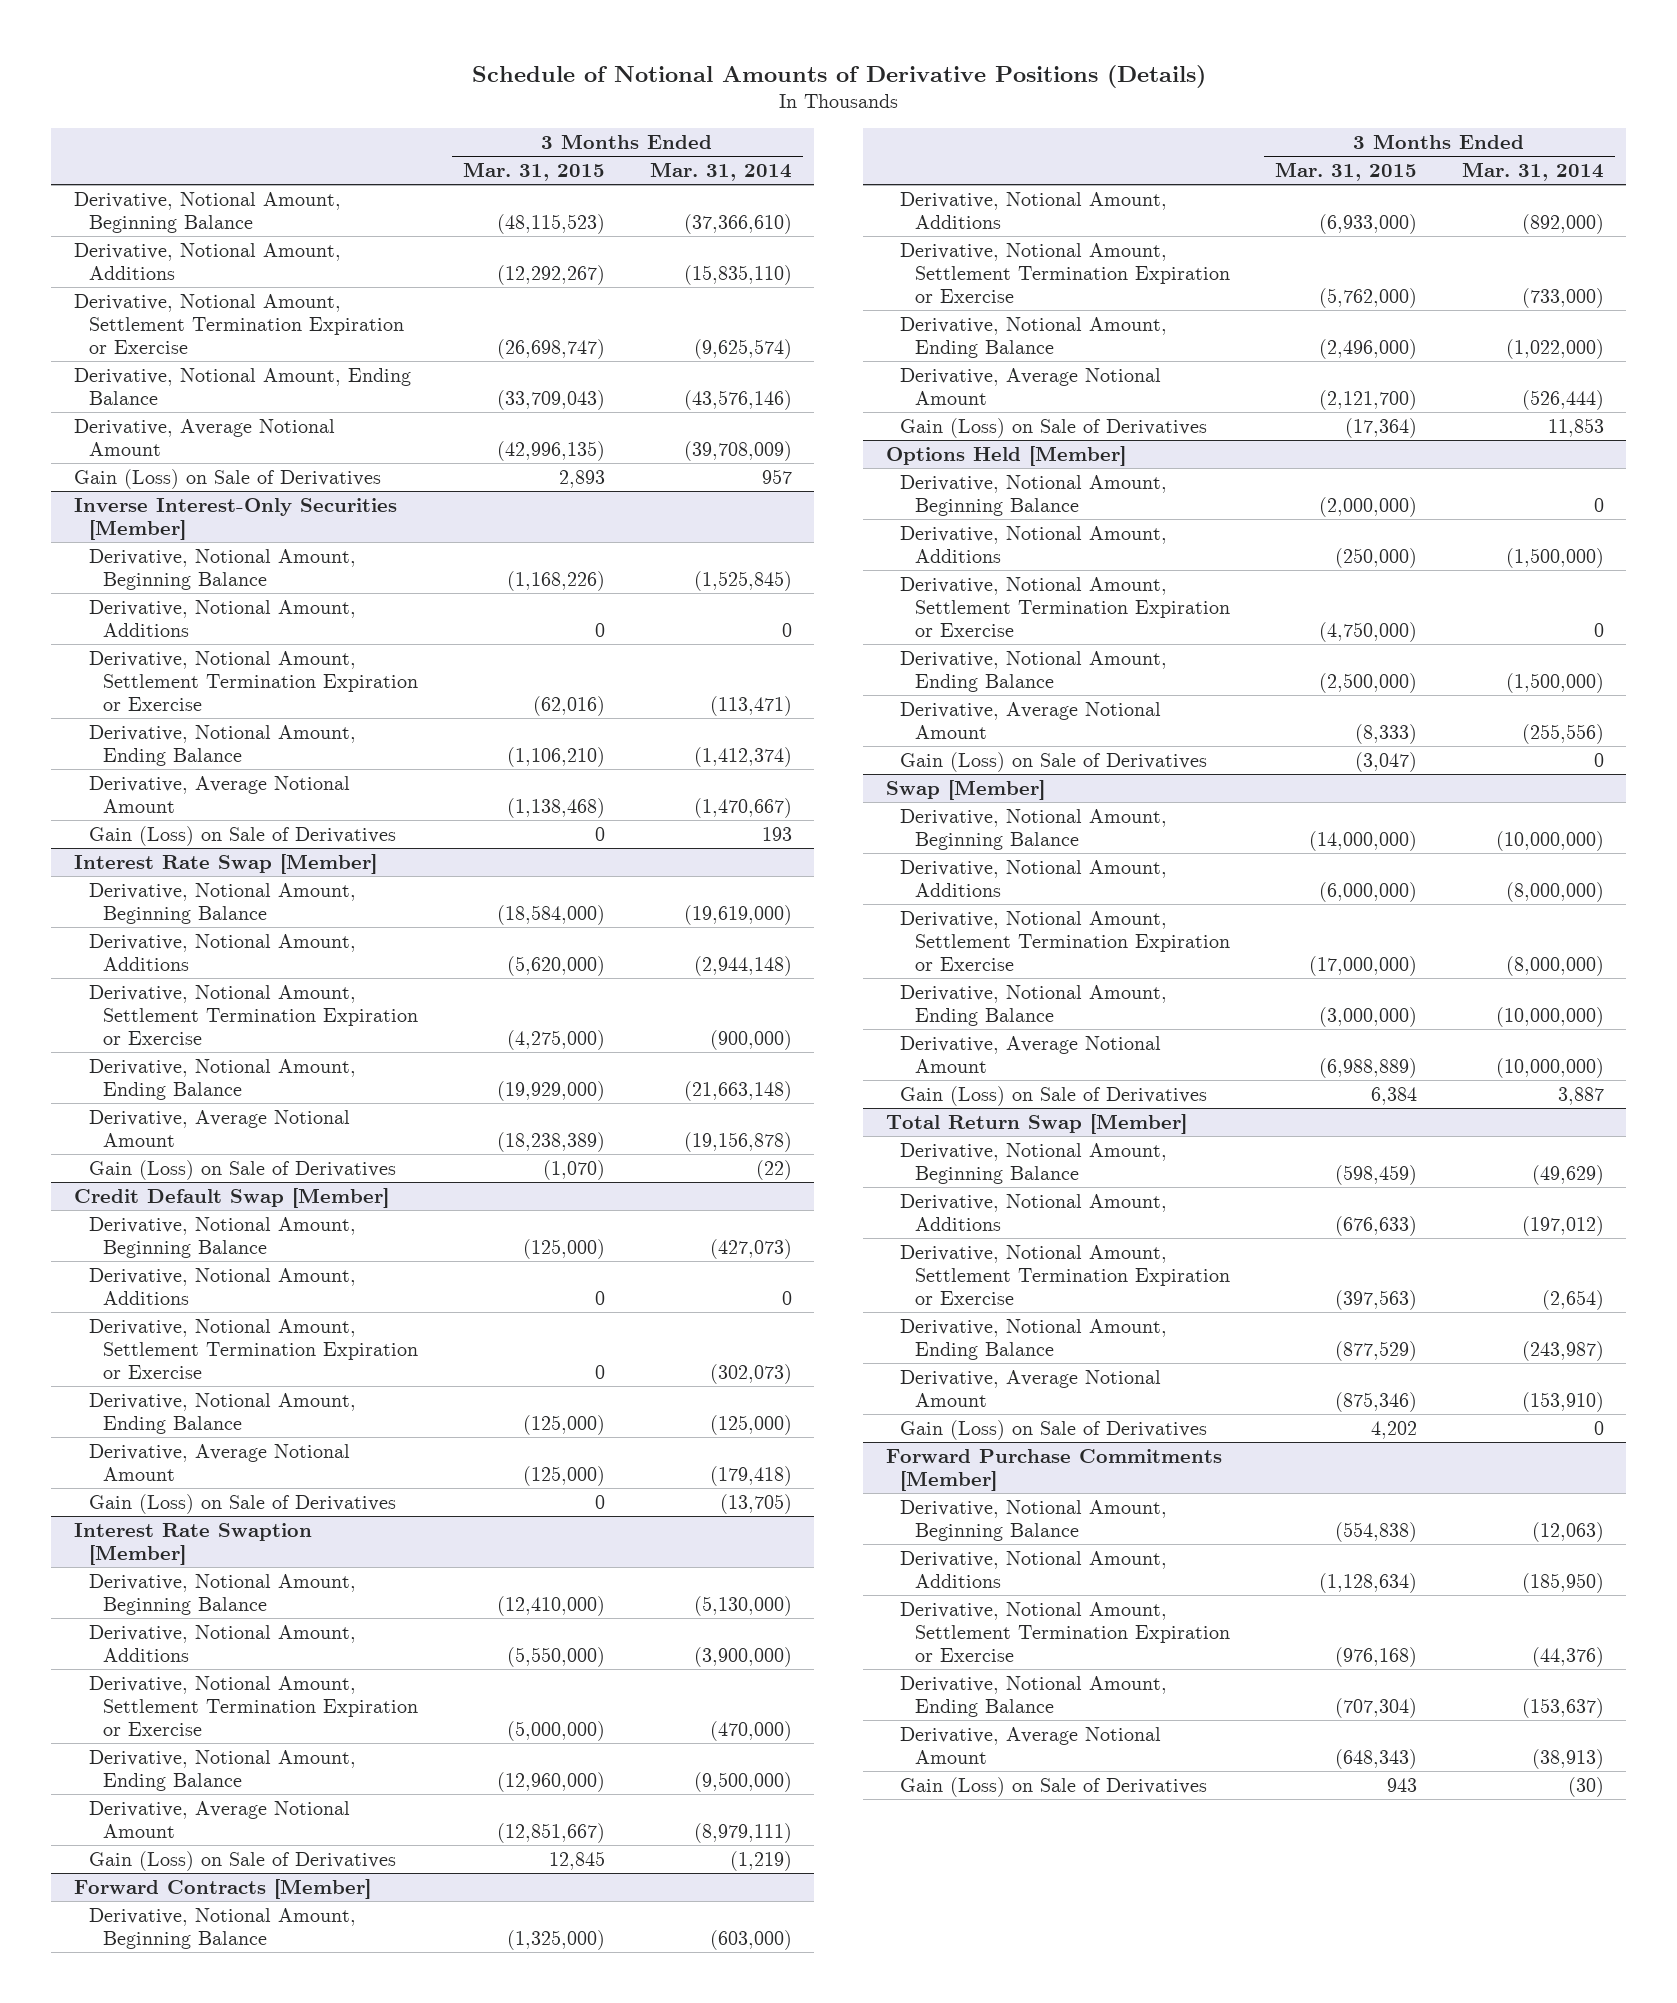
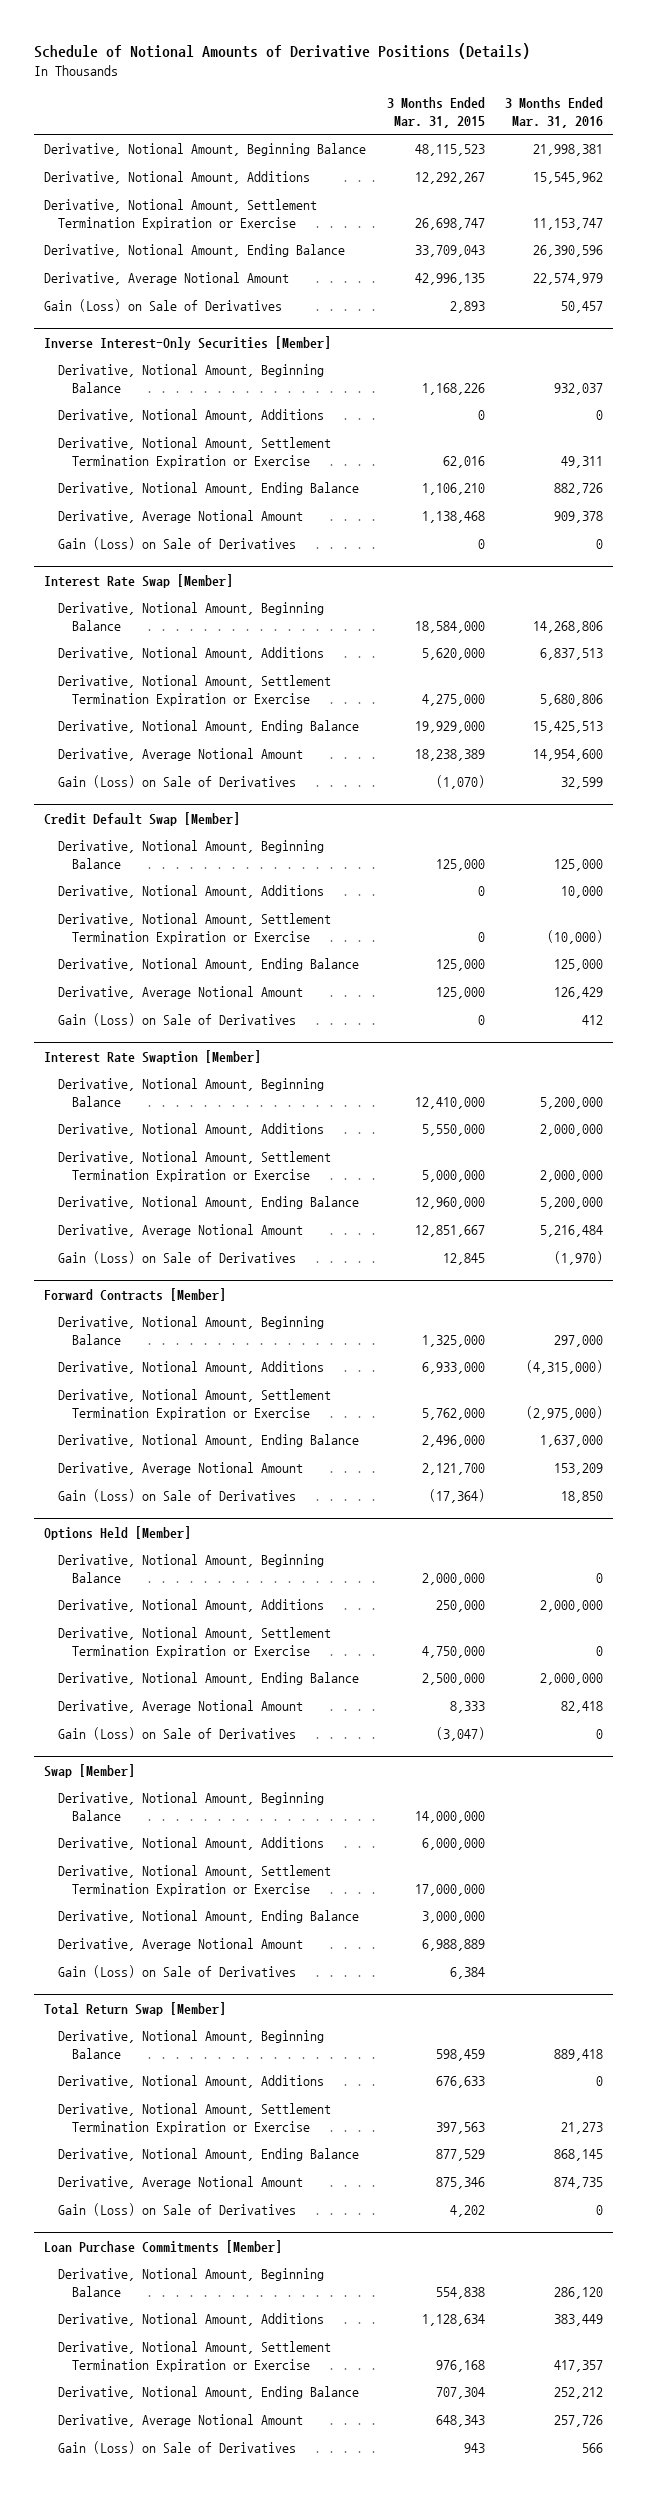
- | 3 Months Ended Mar. 31, 2015 | 3 Months Ended Mar. 31, 2014
+ | 3 Months Ended Mar. 31, 2015 | 3 Months Ended Mar. 31, 2016
- Derivative, Notional Amount, Beginning Balance | (48,115,523) | (37,366,610)
- Derivative, Notional Amount, Additions | (12,292,267) | (15,835,110)
- Derivative, Notional Amount, Settlement Termination Expiration or Exercise | (26,698,747) | (9,625,574)
- Derivative, Notional Amount, Ending Balance | (33,709,043) | (43,576,146)
- Derivative, Average Notional Amount | (42,996,135) | (39,708,009)
+ Derivative, Notional Amount, Beginning Balance | 48,115,523 | 21,998,381
+ Derivative, Notional Amount, Additions | 12,292,267 | 15,545,962
+ Derivative, Notional Amount, Settlement Termination Expiration or Exercise | 26,698,747 | 11,153,747
+ Derivative, Notional Amount, Ending Balance | 33,709,043 | 26,390,596
+ Derivative, Average Notional Amount | 42,996,135 | 22,574,979
@ Inverse Interest-Only Securities [Member]
- Derivative, Notional Amount, Beginning Balance | (1,168,226) | (1,525,845)
+ Derivative, Notional Amount, Beginning Balance | 1,168,226 | 932,037
- Derivative, Notional Amount, Settlement Termination Expiration or Exercise | (62,016) | (113,471)
- Derivative, Notional Amount, Ending Balance | (1,106,210) | (1,412,374)
- Derivative, Average Notional Amount | (1,138,468) | (1,470,667)
+ Derivative, Notional Amount, Settlement Termination Expiration or Exercise | 62,016 | 49,311
+ Derivative, Notional Amount, Ending Balance | 1,106,210 | 882,726
+ Derivative, Average Notional Amount | 1,138,468 | 909,378
@ Interest Rate Swap [Member]
- Derivative, Notional Amount, Beginning Balance | (18,584,000) | (19,619,000)
- Derivative, Notional Amount, Additions | (5,620,000) | (2,944,148)
- Derivative, Notional Amount, Settlement Termination Expiration or Exercise | (4,275,000) | (900,000)
- Derivative, Notional Amount, Ending Balance | (19,929,000) | (21,663,148)
- Derivative, Average Notional Amount | (18,238,389) | (19,156,878)
+ Derivative, Notional Amount, Beginning Balance | 18,584,000 | 14,268,806
+ Derivative, Notional Amount, Additions | 5,620,000 | 6,837,513
+ Derivative, Notional Amount, Settlement Termination Expiration or Exercise | 4,275,000 | 5,680,806
+ Derivative, Notional Amount, Ending Balance | 19,929,000 | 15,425,513
+ Derivative, Average Notional Amount | 18,238,389 | 14,954,600
@ Credit Default Swap [Member]
- Derivative, Notional Amount, Beginning Balance | (125,000) | (427,073)
+ Derivative, Notional Amount, Beginning Balance | 125,000 | 125,000
- Derivative, Notional Amount, Ending Balance | (125,000) | (125,000)
- Derivative, Average Notional Amount | (125,000) | (179,418)
+ Derivative, Notional Amount, Ending Balance | 125,000 | 125,000
+ Derivative, Average Notional Amount | 125,000 | 126,429
@ Interest Rate Swaption [Member]
- Derivative, Notional Amount, Beginning Balance | (12,410,000) | (5,130,000)
- Derivative, Notional Amount, Additions | (5,550,000) | (3,900,000)
- Derivative, Notional Amount, Settlement Termination Expiration or Exercise | (5,000,000) | (470,000)
- Derivative, Notional Amount, Ending Balance | (12,960,000) | (9,500,000)
- Derivative, Average Notional Amount | (12,851,667) | (8,979,111)
+ Derivative, Notional Amount, Beginning Balance | 12,410,000 | 5,200,000
+ Derivative, Notional Amount, Additions | 5,550,000 | 2,000,000
+ Derivative, Notional Amount, Settlement Termination Expiration or Exercise | 5,000,000 | 2,000,000
+ Derivative, Notional Amount, Ending Balance | 12,960,000 | 5,200,000
+ Derivative, Average Notional Amount | 12,851,667 | 5,216,484
@ Forward Contracts [Member]
- Derivative, Notional Amount, Beginning Balance | (1,325,000) | (603,000)
- Derivative, Notional Amount, Additions | (6,933,000) | (892,000)
- Derivative, Notional Amount, Settlement Termination Expiration or Exercise | (5,762,000) | (733,000)
- Derivative, Notional Amount, Ending Balance | (2,496,000) | (1,022,000)
- Derivative, Average Notional Amount | (2,121,700) | (526,444)
+ Derivative, Notional Amount, Beginning Balance | 1,325,000 | 297,000
+ Derivative, Notional Amount, Additions | 6,933,000 | (4,315,000)
+ Derivative, Notional Amount, Settlement Termination Expiration or Exercise | 5,762,000 | (2,975,000)
+ Derivative, Notional Amount, Ending Balance | 2,496,000 | 1,637,000
+ Derivative, Average Notional Amount | 2,121,700 | 153,209
@ Options Held [Member]
- Derivative, Notional Amount, Beginning Balance | (2,000,000) | 0
- Derivative, Notional Amount, Additions | (250,000) | (1,500,000)
- Derivative, Notional Amount, Settlement Termination Expiration or Exercise | (4,750,000) | 0
- Derivative, Notional Amount, Ending Balance | (2,500,000) | (1,500,000)
- Derivative, Average Notional Amount | (8,333) | (255,556)
+ Derivative, Notional Amount, Beginning Balance | 2,000,000 | 0
+ Derivative, Notional Amount, Additions | 250,000 | 2,000,000
+ Derivative, Notional Amount, Settlement Termination Expiration or Exercise | 4,750,000 | 0
+ Derivative, Notional Amount, Ending Balance | 2,500,000 | 2,000,000
+ Derivative, Average Notional Amount | 8,333 | 82,418
@ Swap [Member]
- Derivative, Notional Amount, Beginning Balance | (14,000,000) | (10,000,000)
- Derivative, Notional Amount, Additions | (6,000,000) | (8,000,000)
- Derivative, Notional Amount, Settlement Termination Expiration or Exercise | (17,000,000) | (8,000,000)
- Derivative, Notional Amount, Ending Balance | (3,000,000) | (10,000,000)
- Derivative, Average Notional Amount | (6,988,889) | (10,000,000)
+ Derivative, Notional Amount, Beginning Balance | 14,000,000 |
+ Derivative, Notional Amount, Additions | 6,000,000 |
+ Derivative, Notional Amount, Settlement Termination Expiration or Exercise | 17,000,000 |
+ Derivative, Notional Amount, Ending Balance | 3,000,000 |
+ Derivative, Average Notional Amount | 6,988,889 |
@ Total Return Swap [Member]
- Derivative, Notional Amount, Beginning Balance | (598,459) | (49,629)
- Derivative, Notional Amount, Additions | (676,633) | (197,012)
- Derivative, Notional Amount, Settlement Termination Expiration or Exercise | (397,563) | (2,654)
- Derivative, Notional Amount, Ending Balance | (877,529) | (243,987)
- Derivative, Average Notional Amount | (875,346) | (153,910)
+ Derivative, Notional Amount, Beginning Balance | 598,459 | 889,418
+ Derivative, Notional Amount, Additions | 676,633 | 0
+ Derivative, Notional Amount, Settlement Termination Expiration or Exercise | 397,563 | 21,273
+ Derivative, Notional Amount, Ending Balance | 877,529 | 868,145
+ Derivative, Average Notional Amount | 875,346 | 874,735
- Forward Purchase Commitments [Member]
- Derivative, Notional Amount, Beginning Balance | (554,838) | (12,063)
- Derivative, Notional Amount, Additions | (1,128,634) | (185,950)
- Derivative, Notional Amount, Settlement Termination Expiration or Exercise | (976,168) | (44,376)
- Derivative, Notional Amount, Ending Balance | (707,304) | (153,637)
- Derivative, Average Notional Amount | (648,343) | (38,913)
+ Loan Purchase Commitments [Member]
+ Derivative, Notional Amount, Beginning Balance | 554,838 | 286,120
+ Derivative, Notional Amount, Additions | 1,128,634 | 383,449
+ Derivative, Notional Amount, Settlement Termination Expiration or Exercise | 976,168 | 417,357
+ Derivative, Notional Amount, Ending Balance | 707,304 | 252,212
+ Derivative, Average Notional Amount | 648,343 | 257,726

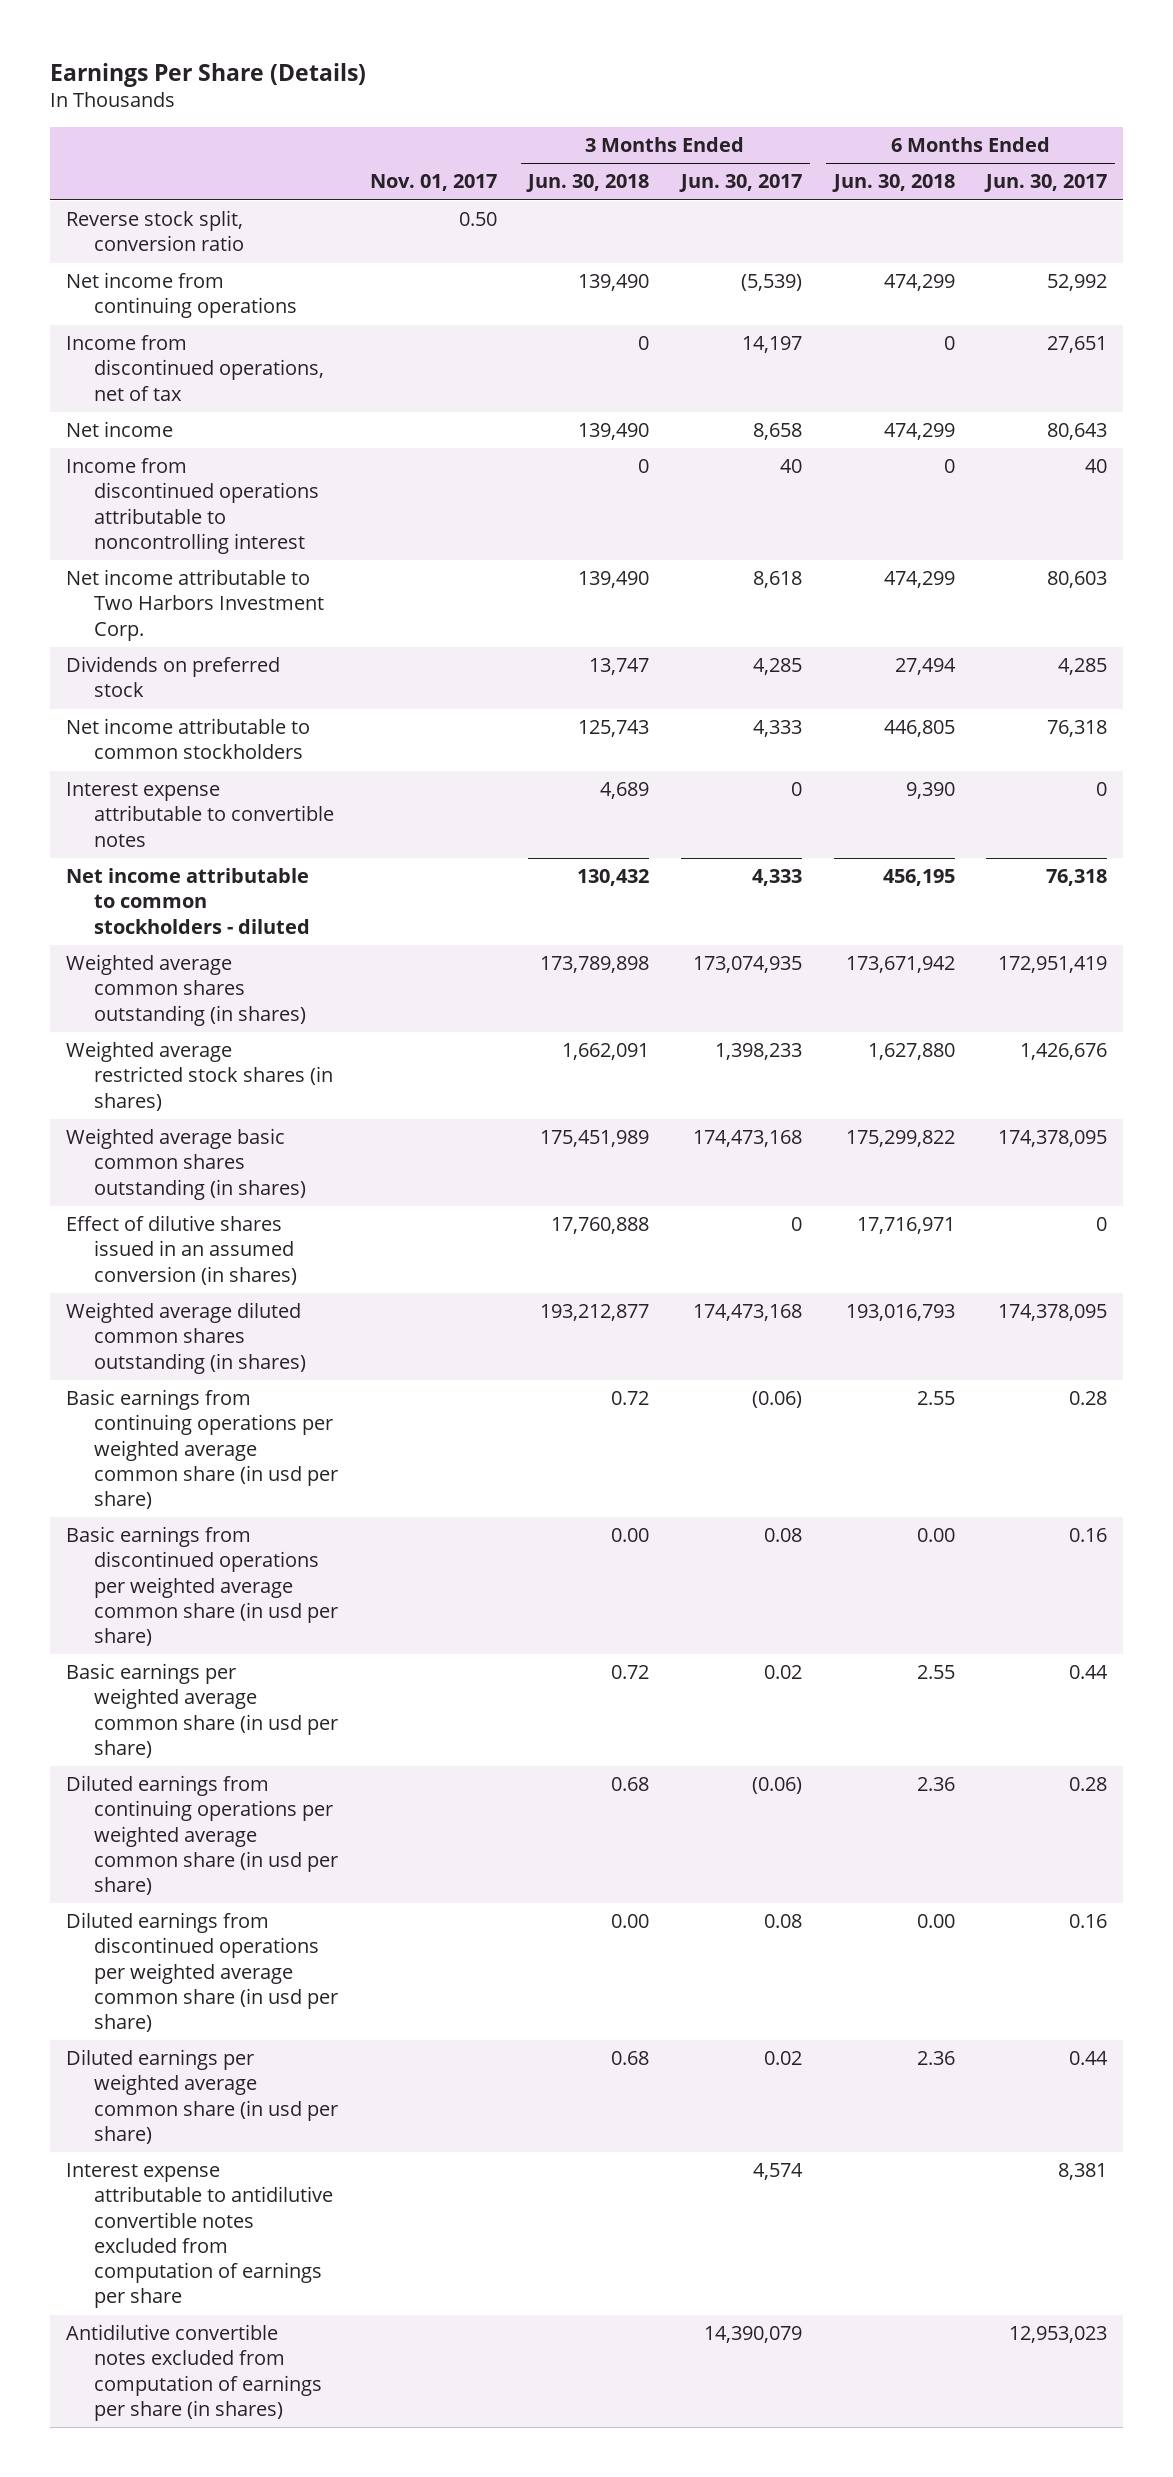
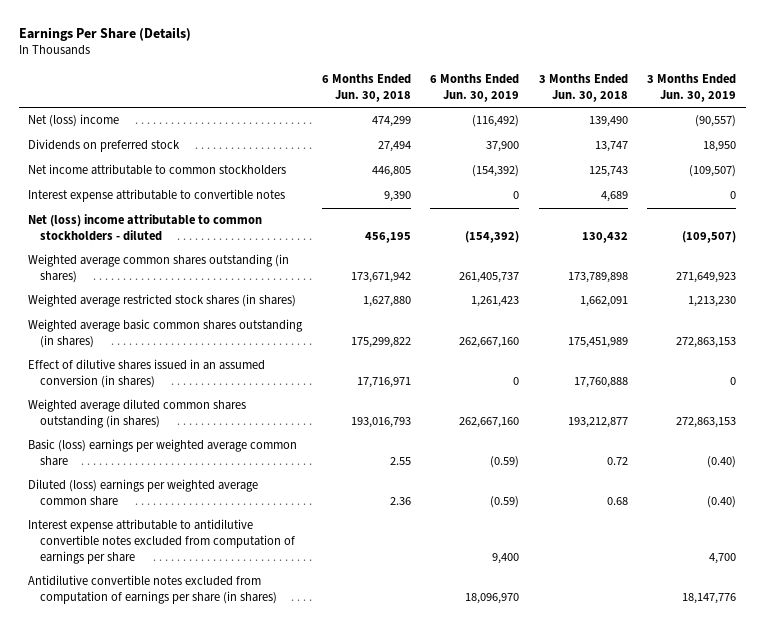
- | Nov. 01, 2017 | 3 Months Ended Jun. 30, 2018 | 3 Months Ended Jun. 30, 2017 | 6 Months Ended Jun. 30, 2018 | 6 Months Ended Jun. 30, 2017
+ | 6 Months Ended Jun. 30, 2018 | 6 Months Ended Jun. 30, 2019 | 3 Months Ended Jun. 30, 2018 | 3 Months Ended Jun. 30, 2019
- Reverse stock split, conversion ratio | 0.50 | | | |
- Net income from continuing operations | | 139,490 | (5,539) | 474,299 | 52,992
- Income from discontinued operations, net of tax | | 0 | 14,197 | 0 | 27,651
- Net income | | 139,490 | 8,658 | 474,299 | 80,643
- Income from discontinued operations attributable to noncontrolling interest | | 0 | 40 | 0 | 40
- Net income attributable to Two Harbors Investment Corp. | | 139,490 | 8,618 | 474,299 | 80,603
+ Net (loss) income | 474,299 | (116,492) | 139,490 | (90,557)
- Net income attributable to common stockholders - diluted | | 130,432 | 4,333 | 456,195 | 76,318
+ Net (loss) income attributable to common stockholders - diluted | 456,195 | (154,392) | 130,432 | (109,507)
- Basic earnings from continuing operations per weighted average common share (in usd per share) | | 0.72 | (0.06) | 2.55 | 0.28
- Basic earnings from discontinued operations per weighted average common share (in usd per share) | | 0.00 | 0.08 | 0.00 | 0.16
- Basic earnings per weighted average common share (in usd per share) | | 0.72 | 0.02 | 2.55 | 0.44
- Diluted earnings from continuing operations per weighted average common share (in usd per share) | | 0.68 | (0.06) | 2.36 | 0.28
- Diluted earnings from discontinued operations per weighted average common share (in usd per share) | | 0.00 | 0.08 | 0.00 | 0.16
- Diluted earnings per weighted average common share (in usd per share) | | 0.68 | 0.02 | 2.36 | 0.44
+ Basic (loss) earnings per weighted average common share | 2.55 | (0.59) | 0.72 | (0.40)
+ Diluted (loss) earnings per weighted average common share | 2.36 | (0.59) | 0.68 | (0.40)

